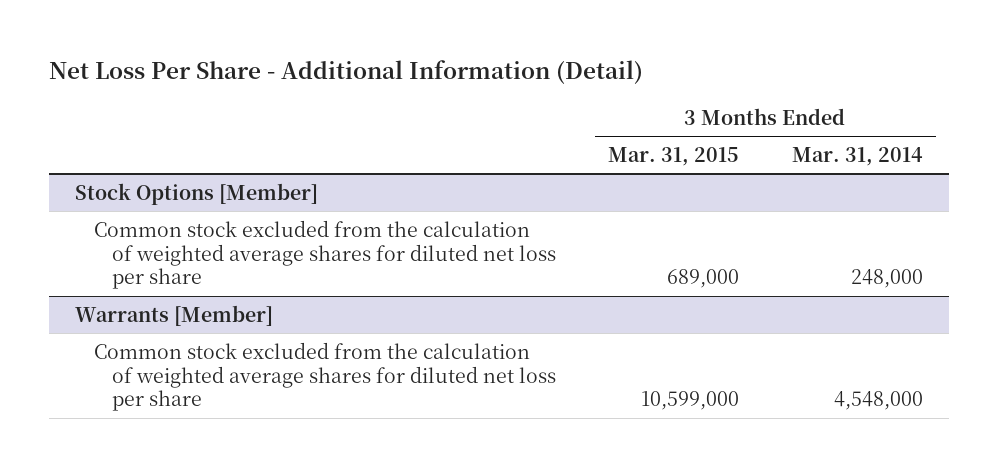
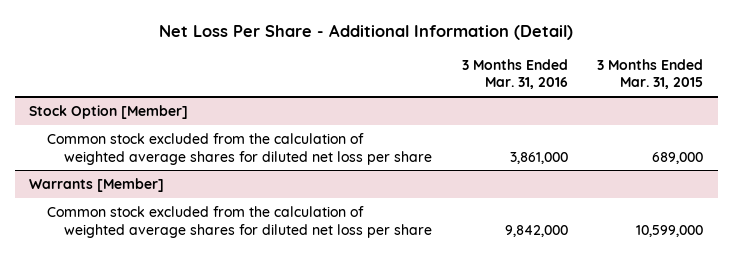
- | 3 Months Ended Mar. 31, 2015 | 3 Months Ended Mar. 31, 2014
+ | 3 Months Ended Mar. 31, 2016 | 3 Months Ended Mar. 31, 2015
- Stock Options [Member]
+ Stock Option [Member]

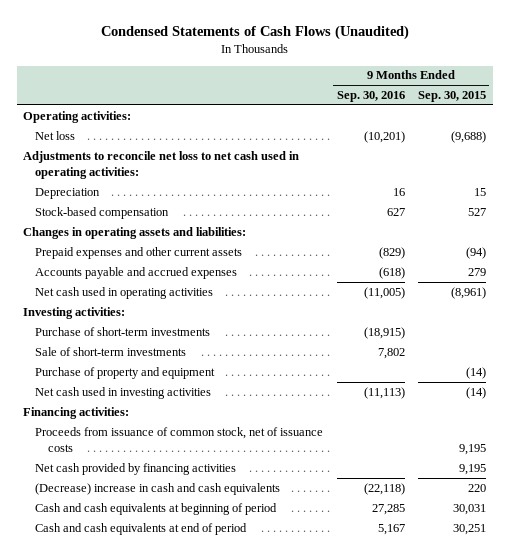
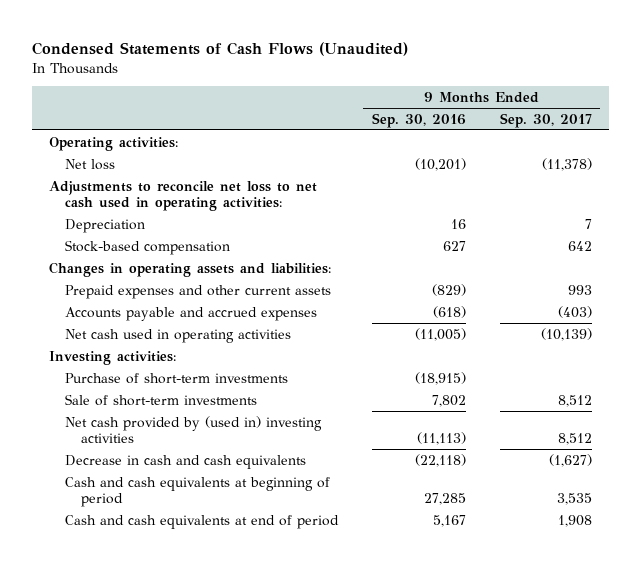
- | 9 Months Ended Sep. 30, 2016 | 9 Months Ended Sep. 30, 2015
+ | 9 Months Ended Sep. 30, 2016 | 9 Months Ended Sep. 30, 2017
- Purchase of property and equipment | | (14)
- Net cash used in investing activities | (11,113) | (14)
- Financing activities:
- Proceeds from issuance of common stock, net of issuance costs | | 9,195
- Net cash provided by financing activities | | 9,195
- (Decrease) increase in cash and cash equivalents | (22,118) | 220
+ Net cash provided by (used in) investing activities | (11,113) | 8,512
+ Decrease in cash and cash equivalents | (22,118) | (1,627)

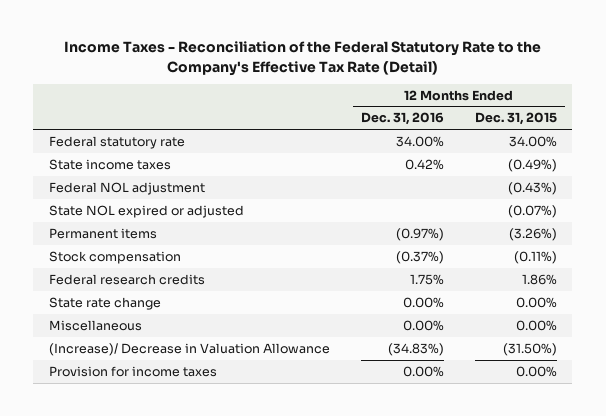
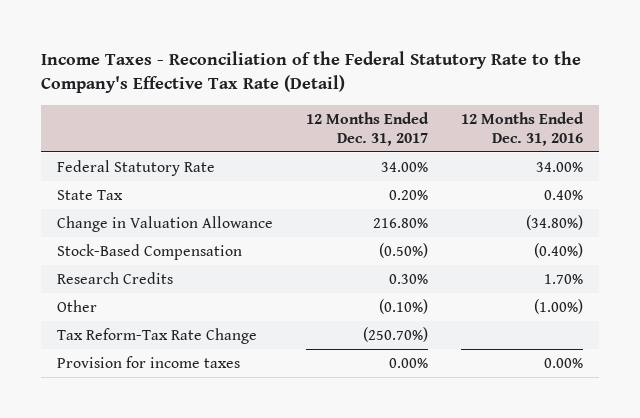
- | 12 Months Ended Dec. 31, 2016 | 12 Months Ended Dec. 31, 2015
+ | 12 Months Ended Dec. 31, 2017 | 12 Months Ended Dec. 31, 2016
- Federal statutory rate | 34.00% | 34.00%
- State income taxes | 0.42% | (0.49%)
- Federal NOL adjustment | | (0.43%)
- State NOL expired or adjusted | | (0.07%)
- Permanent items | (0.97%) | (3.26%)
- Stock compensation | (0.37%) | (0.11%)
- Federal research credits | 1.75% | 1.86%
- State rate change | 0.00% | 0.00%
- Miscellaneous | 0.00% | 0.00%
- (Increase)/ Decrease in Valuation Allowance | (34.83%) | (31.50%)
+ Federal Statutory Rate | 34.00% | 34.00%
+ State Tax | 0.20% | 0.40%
+ Change in Valuation Allowance | 216.80% | (34.80%)
+ Stock-Based Compensation | (0.50%) | (0.40%)
+ Research Credits | 0.30% | 1.70%
+ Other | (0.10%) | (1.00%)
+ Tax Reform-Tax Rate Change | (250.70%) |

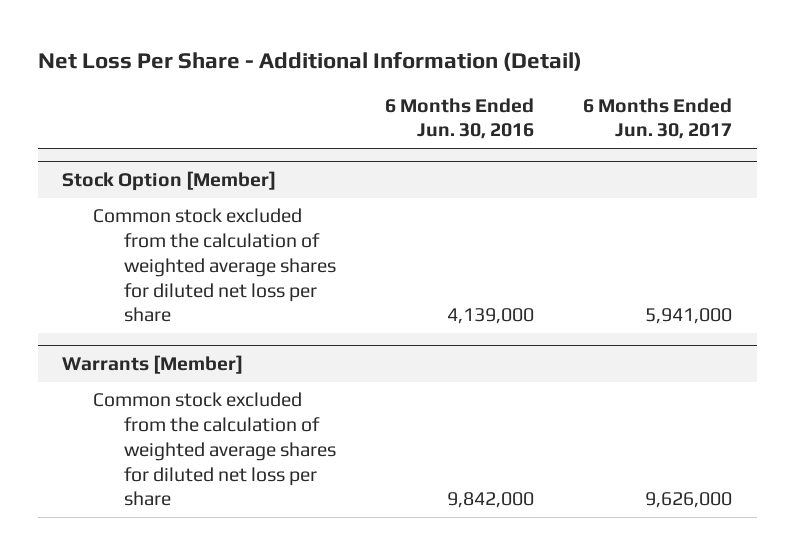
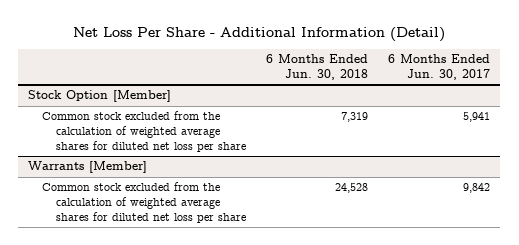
- | 6 Months Ended Jun. 30, 2016 | 6 Months Ended Jun. 30, 2017
+ | 6 Months Ended Jun. 30, 2018 | 6 Months Ended Jun. 30, 2017
@ Stock Option [Member]
- Common stock excluded from the calculation of weighted average shares for diluted net loss per share | 4,139,000 | 5,941,000
+ Common stock excluded from the calculation of weighted average shares for diluted net loss per share | 7,319 | 5,941
@ Warrants [Member]
- Common stock excluded from the calculation of weighted average shares for diluted net loss per share | 9,842,000 | 9,626,000
+ Common stock excluded from the calculation of weighted average shares for diluted net loss per share | 24,528 | 9,842

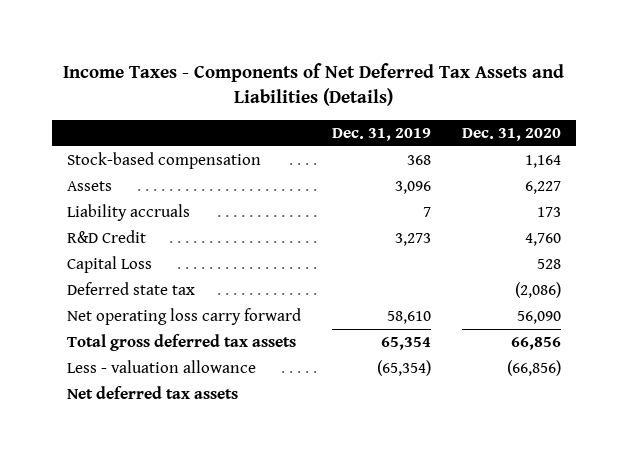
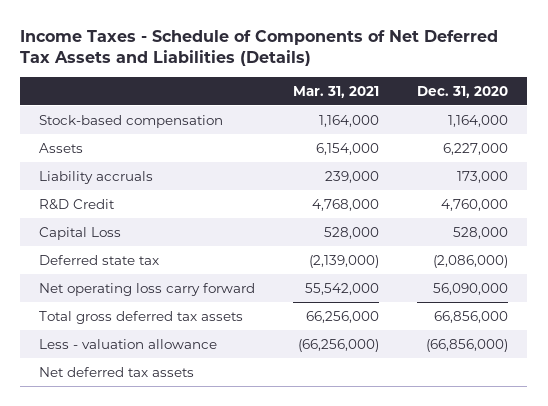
- Income Taxes - Components of Net Deferred Tax Assets and Liabilities (Details)
+ Income Taxes - Schedule of Components of Net Deferred Tax Assets and Liabilities (Details)
- | Dec. 31, 2019 | Dec. 31, 2020
+ | Mar. 31, 2021 | Dec. 31, 2020
- Stock-based compensation | 368 | 1,164
- Assets | 3,096 | 6,227
- Liability accruals | 7 | 173
- R&D Credit | 3,273 | 4,760
- Capital Loss | | 528
- Deferred state tax | | (2,086)
- Net operating loss carry forward | 58,610 | 56,090
- Total gross deferred tax assets | 65,354 | 66,856
- Less - valuation allowance | (65,354) | (66,856)
+ Stock-based compensation | 1,164,000 | 1,164,000
+ Assets | 6,154,000 | 6,227,000
+ Liability accruals | 239,000 | 173,000
+ R&D Credit | 4,768,000 | 4,760,000
+ Capital Loss | 528,000 | 528,000
+ Deferred state tax | (2,139,000) | (2,086,000)
+ Net operating loss carry forward | 55,542,000 | 56,090,000
+ Total gross deferred tax assets | 66,256,000 | 66,856,000
+ Less - valuation allowance | (66,256,000) | (66,856,000)

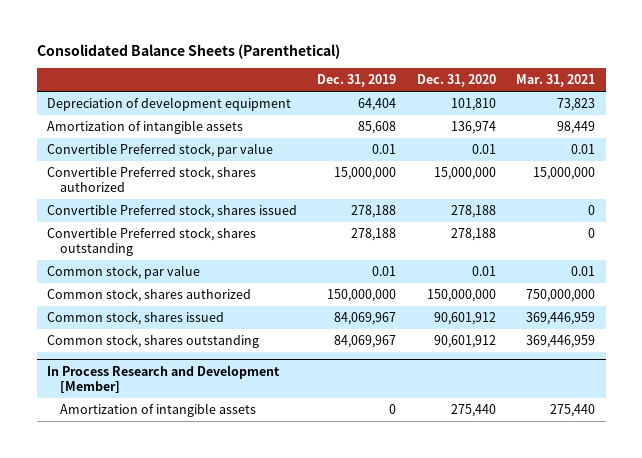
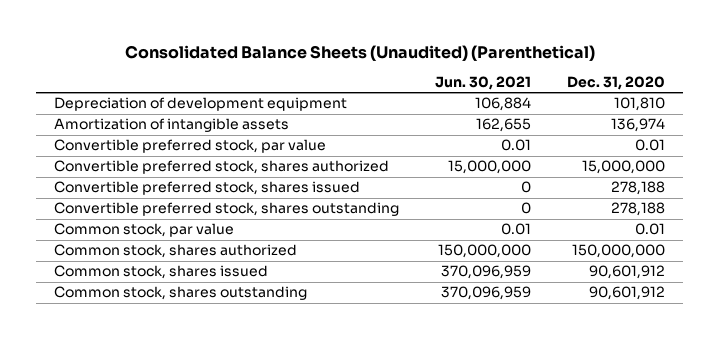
- Consolidated Balance Sheets (Parenthetical)
+ Consolidated Balance Sheets (Unaudited) (Parenthetical)
- | Dec. 31, 2019 | Dec. 31, 2020 | Mar. 31, 2021
+ | Jun. 30, 2021 | Dec. 31, 2020
- Convertible Preferred stock, par value | 0.01 | 0.01 | 0.01
- Convertible Preferred stock, shares authorized | 15,000,000 | 15,000,000 | 15,000,000
- Convertible Preferred stock, shares issued | 278,188 | 278,188 | 0
- Convertible Preferred stock, shares outstanding | 278,188 | 278,188 | 0
+ Convertible preferred stock, par value | 0.01 | 0.01
+ Convertible preferred stock, shares authorized | 15,000,000 | 15,000,000
+ Convertible preferred stock, shares issued | 0 | 278,188
+ Convertible preferred stock, shares outstanding | 0 | 278,188
- In Process Research and Development [Member]
- Amortization of intangible assets | 0 | 275,440 | 275,440

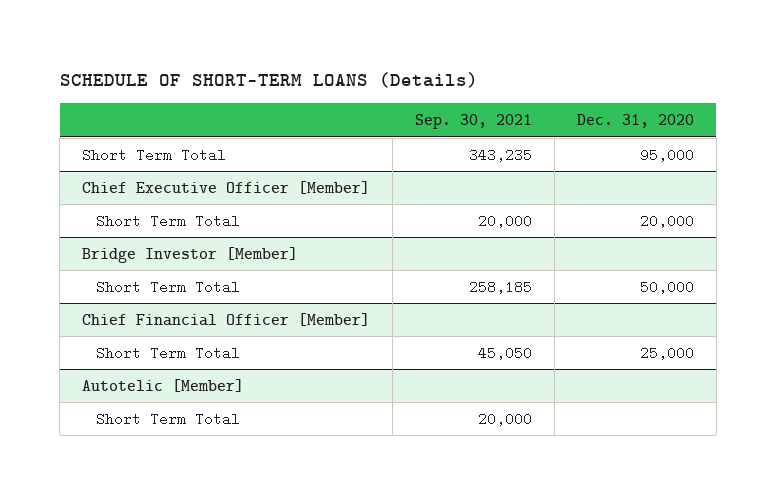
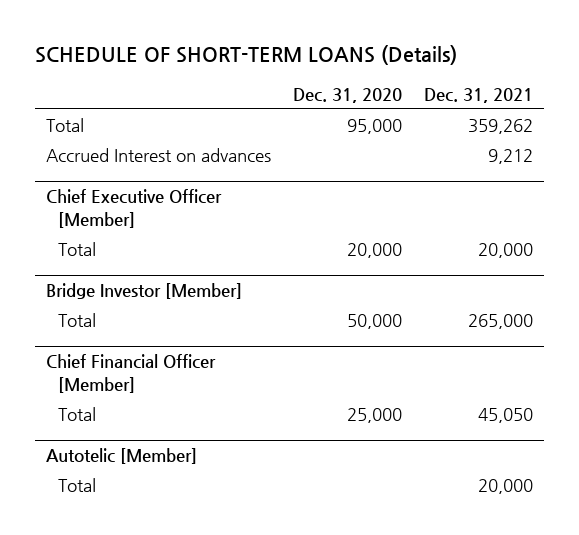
- | Sep. 30, 2021 | Dec. 31, 2020
+ | Dec. 31, 2020 | Dec. 31, 2021
- Short Term Total | 343,235 | 95,000
+ Total | 95,000 | 359,262
+ Accrued Interest on advances | | 9,212
@ Chief Executive Officer [Member]
- Short Term Total | 20,000 | 20,000
+ Total | 20,000 | 20,000
@ Bridge Investor [Member]
- Short Term Total | 258,185 | 50,000
+ Total | 50,000 | 265,000
@ Chief Financial Officer [Member]
- Short Term Total | 45,050 | 25,000
+ Total | 25,000 | 45,050
@ Autotelic [Member]
- Short Term Total | 20,000 |
+ Total | | 20,000

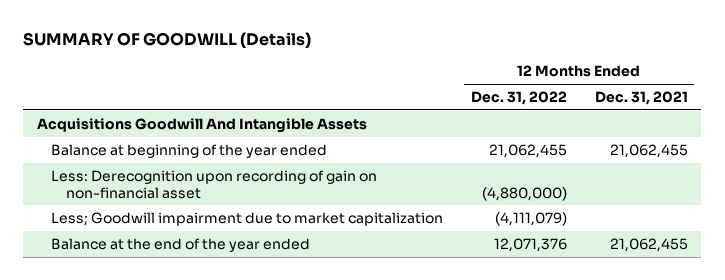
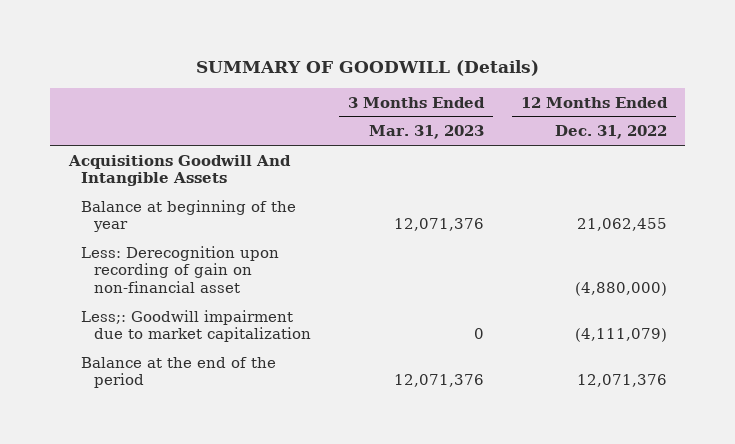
- | 12 Months Ended Dec. 31, 2022 | 12 Months Ended Dec. 31, 2021
+ | 3 Months Ended Mar. 31, 2023 | 12 Months Ended Dec. 31, 2022
- Balance at beginning of the year ended | 21,062,455 | 21,062,455
+ Balance at beginning of the year | 12,071,376 | 21,062,455
- Less; Goodwill impairment due to market capitalization | (4,111,079) |
- Balance at the end of the year ended | 12,071,376 | 21,062,455
+ Less;: Goodwill impairment due to market capitalization | 0 | (4,111,079)
+ Balance at the end of the period | 12,071,376 | 12,071,376

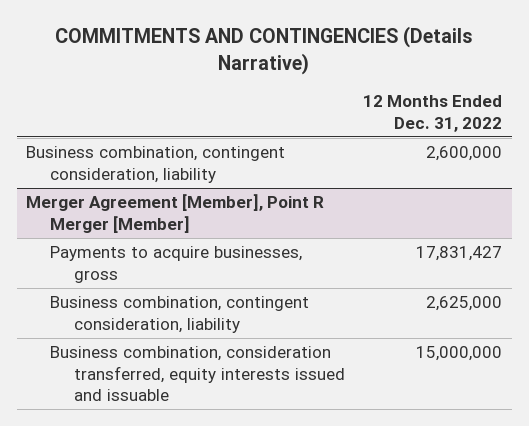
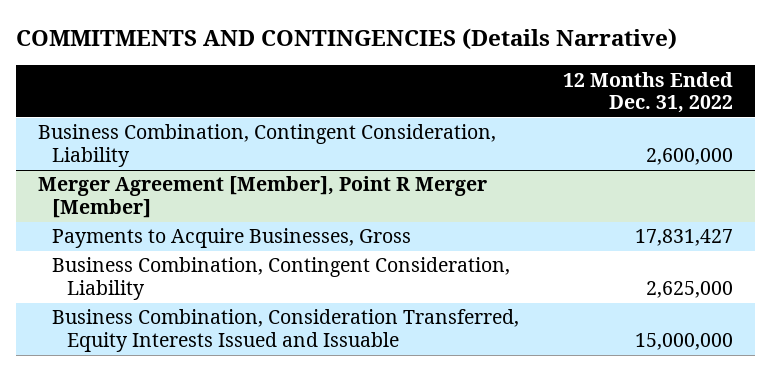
- Business combination, contingent consideration, liability | 2,600,000
+ Business Combination, Contingent Consideration, Liability | 2,600,000
@ Merger Agreement [Member], Point R Merger [Member]
- Payments to acquire businesses, gross | 17,831,427
- Business combination, contingent consideration, liability | 2,625,000
- Business combination, consideration transferred, equity interests issued and issuable | 15,000,000
+ Payments to Acquire Businesses, Gross | 17,831,427
+ Business Combination, Contingent Consideration, Liability | 2,625,000
+ Business Combination, Consideration Transferred, Equity Interests Issued and Issuable | 15,000,000

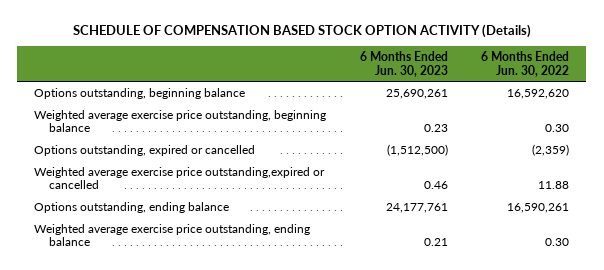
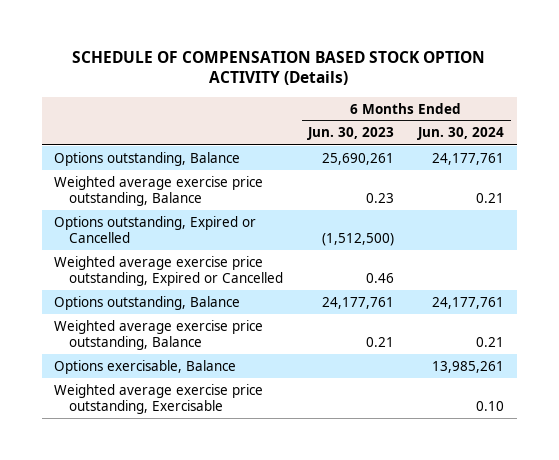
- | 6 Months Ended Jun. 30, 2023 | 6 Months Ended Jun. 30, 2022
+ | 6 Months Ended Jun. 30, 2023 | 6 Months Ended Jun. 30, 2024
- Options outstanding, beginning balance | 25,690,261 | 16,592,620
- Weighted average exercise price outstanding, beginning balance | 0.23 | 0.30
- Options outstanding, expired or cancelled | (1,512,500) | (2,359)
- Weighted average exercise price outstanding,expired or cancelled | 0.46 | 11.88
- Options outstanding, ending balance | 24,177,761 | 16,590,261
- Weighted average exercise price outstanding, ending balance | 0.21 | 0.30
+ Options outstanding, Balance | 25,690,261 | 24,177,761
+ Weighted average exercise price outstanding, Balance | 0.23 | 0.21
+ Options outstanding, Expired or Cancelled | (1,512,500) |
+ Weighted average exercise price outstanding, Expired or Cancelled | 0.46 |
+ Options outstanding, Balance | 24,177,761 | 24,177,761
+ Weighted average exercise price outstanding, Balance | 0.21 | 0.21
+ Options exercisable, Balance | | 13,985,261
+ Weighted average exercise price outstanding, Exercisable | | 0.10

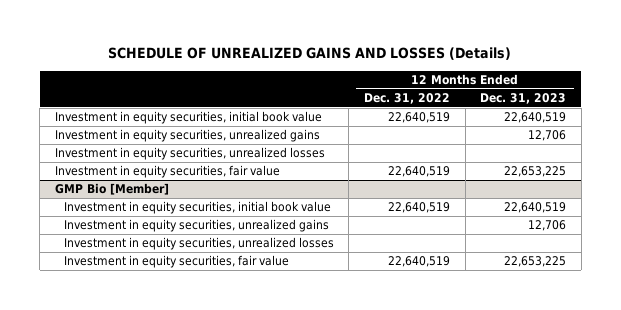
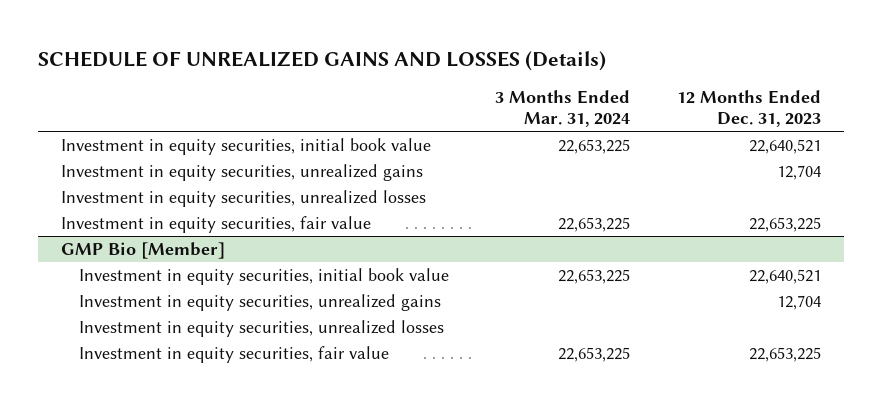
- | 12 Months Ended Dec. 31, 2022 | 12 Months Ended Dec. 31, 2023
+ | 3 Months Ended Mar. 31, 2024 | 12 Months Ended Dec. 31, 2023
- Investment in equity securities, initial book value | 22,640,519 | 22,640,519
- Investment in equity securities, unrealized gains | | 12,706
+ Investment in equity securities, initial book value | 22,653,225 | 22,640,521
+ Investment in equity securities, unrealized gains | | 12,704
@ GMP Bio [Member]
- Investment in equity securities, initial book value | 22,640,519 | 22,640,519
- Investment in equity securities, unrealized gains | | 12,706
+ Investment in equity securities, initial book value | 22,653,225 | 22,640,521
+ Investment in equity securities, unrealized gains | | 12,704

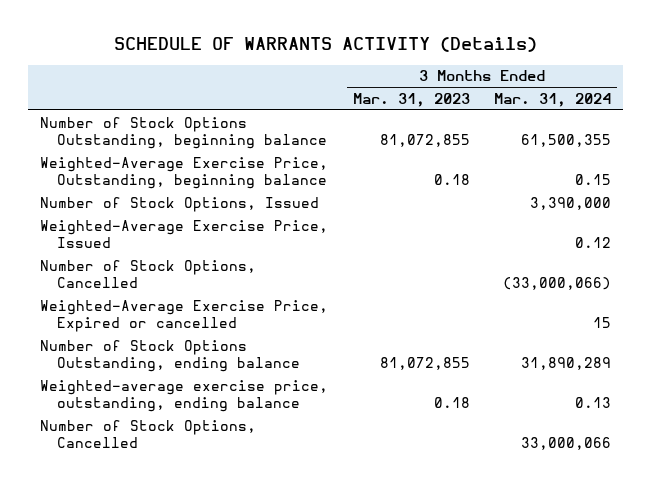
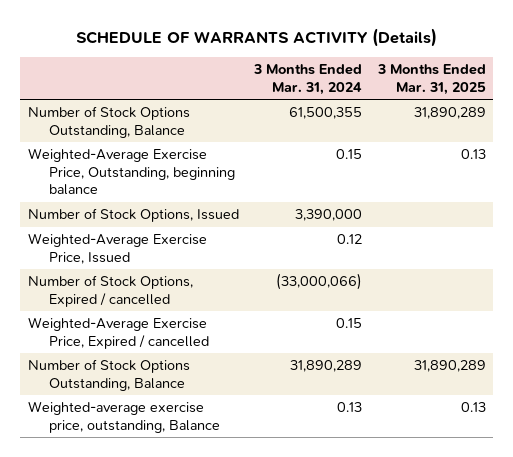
- | 3 Months Ended Mar. 31, 2023 | 3 Months Ended Mar. 31, 2024
+ | 3 Months Ended Mar. 31, 2024 | 3 Months Ended Mar. 31, 2025
- Number of Stock Options Outstanding, beginning balance | 81,072,855 | 61,500,355
+ Number of Stock Options Outstanding, Balance | 61,500,355 | 31,890,289
- Number of Stock Options, Cancelled | | (33,000,066)
- Weighted-Average Exercise Price, Expired or cancelled | | 15
- Number of Stock Options Outstanding, ending balance | 81,072,855 | 31,890,289
- Weighted-average exercise price, outstanding, ending balance | 0.18 | 0.13
- Number of Stock Options, Cancelled | | 33,000,066
+ Number of Stock Options, Expired / cancelled | (33,000,066) |
+ Weighted-Average Exercise Price, Expired / cancelled | 0.15 |
+ Number of Stock Options Outstanding, Balance | 31,890,289 | 31,890,289
+ Weighted-average exercise price, outstanding, Balance | 0.13 | 0.13

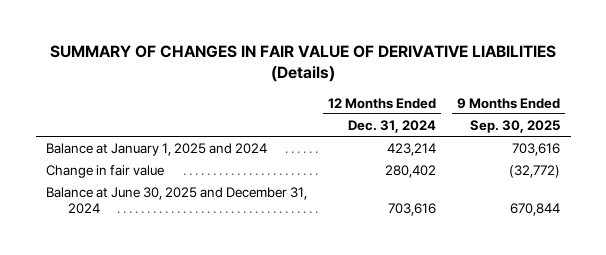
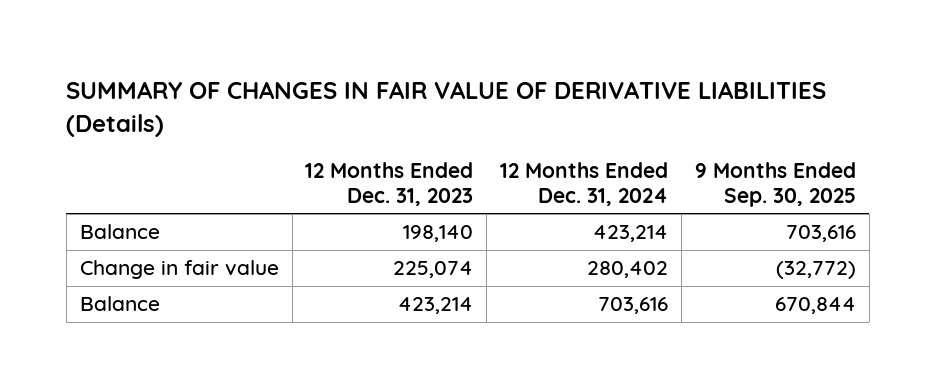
- | 12 Months Ended Dec. 31, 2024 | 9 Months Ended Sep. 30, 2025
+ | 12 Months Ended Dec. 31, 2023 | 12 Months Ended Dec. 31, 2024 | 9 Months Ended Sep. 30, 2025
- Balance at January 1, 2025 and 2024 | 423,214 | 703,616
+ Balance | 198,140 | 423,214 | 703,616
- Balance at June 30, 2025 and December 31, 2024 | 703,616 | 670,844
+ Balance | 423,214 | 703,616 | 670,844

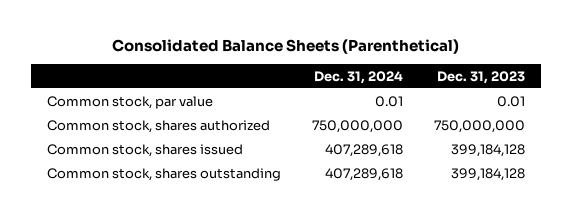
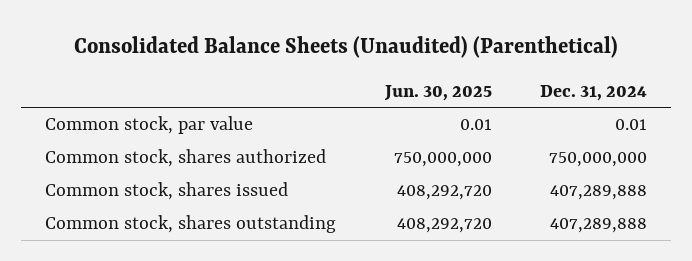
- Consolidated Balance Sheets (Parenthetical)
+ Consolidated Balance Sheets (Unaudited) (Parenthetical)
- | Dec. 31, 2024 | Dec. 31, 2023
+ | Jun. 30, 2025 | Dec. 31, 2024
- Common stock, shares issued | 407,289,618 | 399,184,128
- Common stock, shares outstanding | 407,289,618 | 399,184,128
+ Common stock, shares issued | 408,292,720 | 407,289,888
+ Common stock, shares outstanding | 408,292,720 | 407,289,888

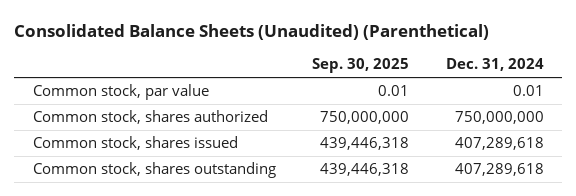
- | Jun. 30, 2025 | Dec. 31, 2024
+ | Sep. 30, 2025 | Dec. 31, 2024
- Common stock, shares issued | 408,292,720 | 407,289,888
- Common stock, shares outstanding | 408,292,720 | 407,289,888
+ Common stock, shares issued | 439,446,318 | 407,289,618
+ Common stock, shares outstanding | 439,446,318 | 407,289,618

